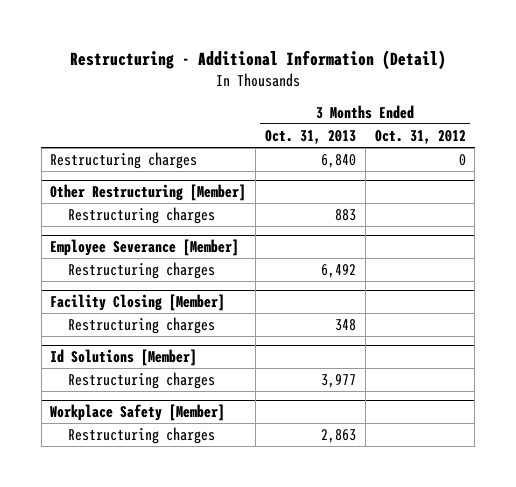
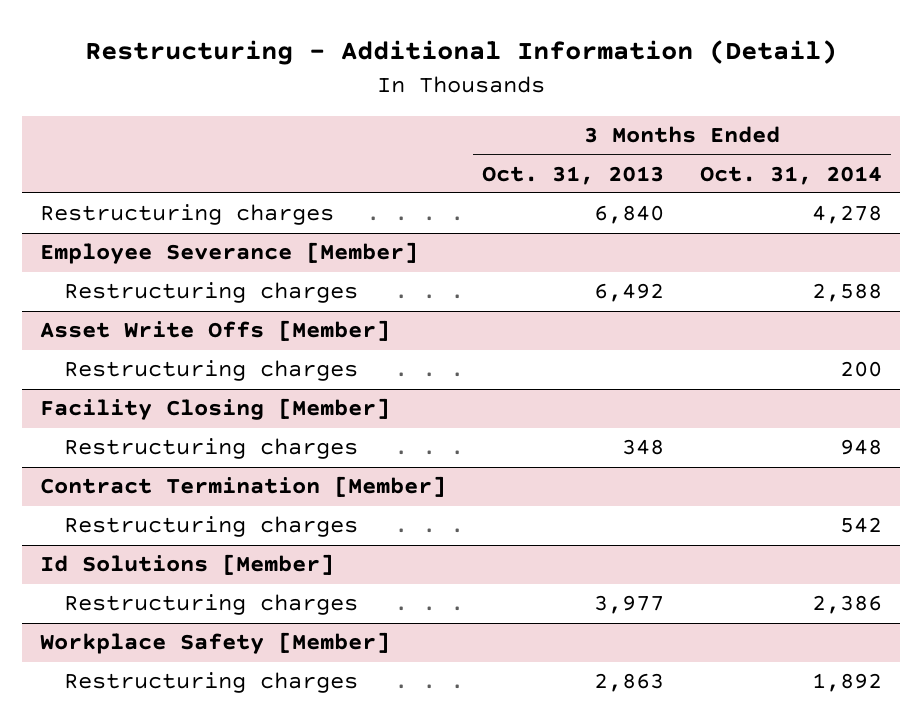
- | 3 Months Ended Oct. 31, 2013 | 3 Months Ended Oct. 31, 2012
+ | 3 Months Ended Oct. 31, 2013 | 3 Months Ended Oct. 31, 2014
- Other Restructuring [Member]
- Restructuring charges | 883 |
+ Asset Write Offs [Member]
+ Restructuring charges | | 200
+ Contract Termination [Member]
+ Restructuring charges | | 542

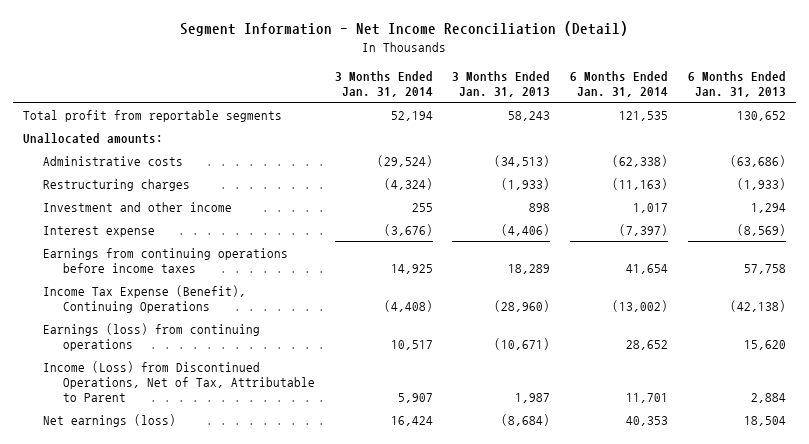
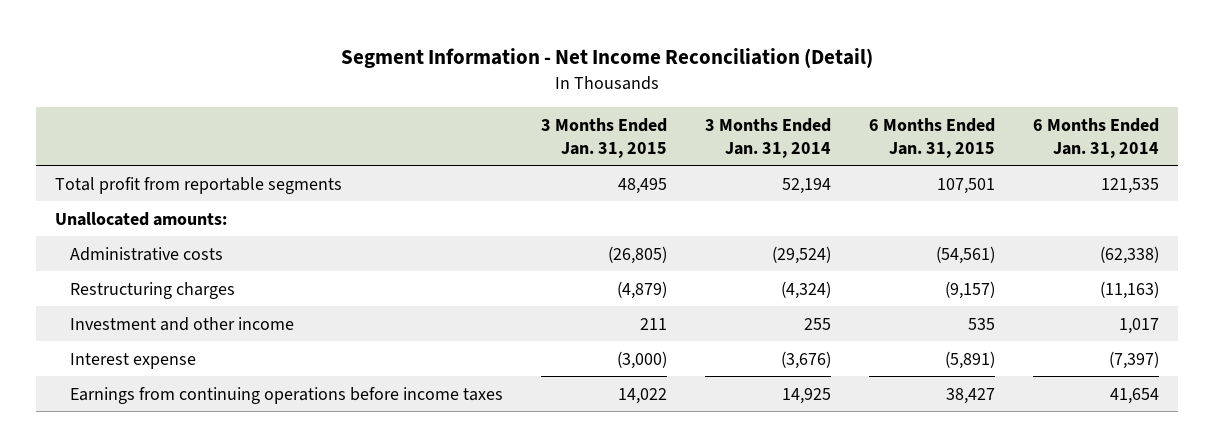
- | 3 Months Ended Jan. 31, 2014 | 3 Months Ended Jan. 31, 2013 | 6 Months Ended Jan. 31, 2014 | 6 Months Ended Jan. 31, 2013
+ | 3 Months Ended Jan. 31, 2015 | 3 Months Ended Jan. 31, 2014 | 6 Months Ended Jan. 31, 2015 | 6 Months Ended Jan. 31, 2014
- Income Tax Expense (Benefit), Continuing Operations | (4,408) | (28,960) | (13,002) | (42,138)
- Earnings (loss) from continuing operations | 10,517 | (10,671) | 28,652 | 15,620
- Income (Loss) from Discontinued Operations, Net of Tax, Attributable to Parent | 5,907 | 1,987 | 11,701 | 2,884
- Net earnings (loss) | 16,424 | (8,684) | 40,353 | 18,504

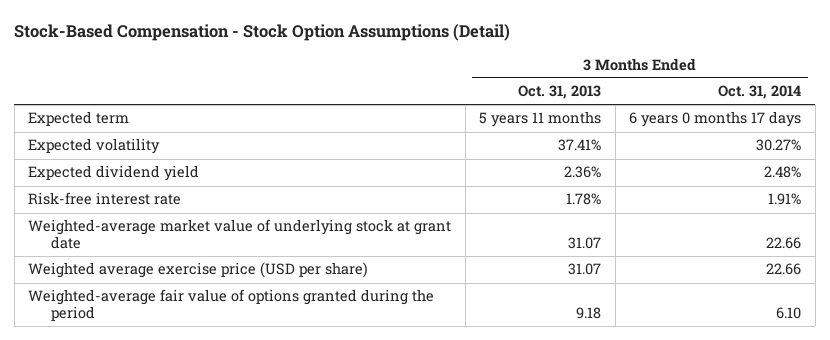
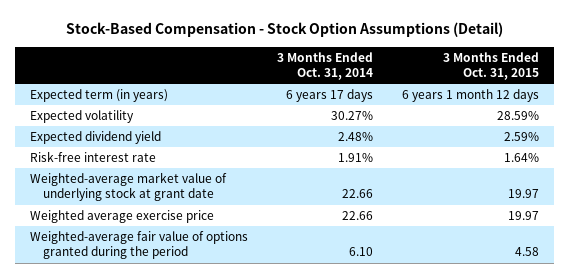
- | 3 Months Ended Oct. 31, 2013 | 3 Months Ended Oct. 31, 2014
+ | 3 Months Ended Oct. 31, 2014 | 3 Months Ended Oct. 31, 2015
- Expected term | 5 years 11 months | 6 years 0 months 17 days
+ Expected term (in years) | 6 years 17 days | 6 years 1 month 12 days
- Weighted average exercise price (USD per share) | 31.07 | 22.66
+ Weighted average exercise price | 22.66 | 19.97

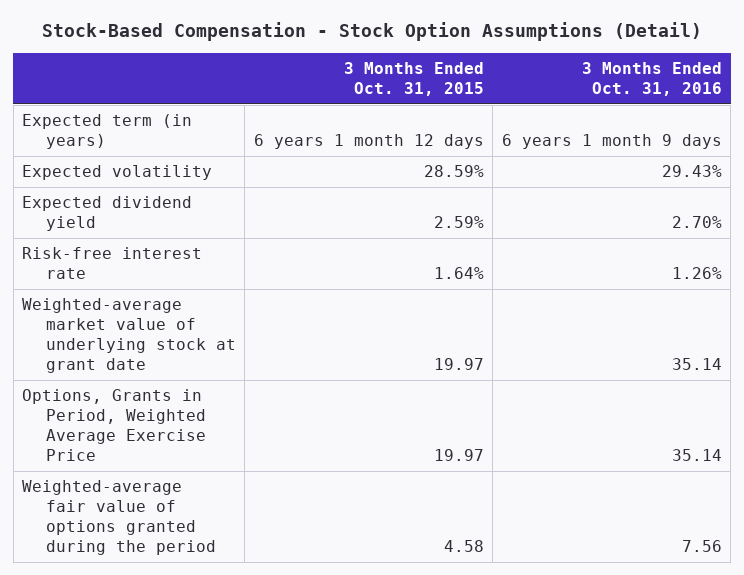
- | 3 Months Ended Oct. 31, 2014 | 3 Months Ended Oct. 31, 2015
+ | 3 Months Ended Oct. 31, 2015 | 3 Months Ended Oct. 31, 2016
- Weighted average exercise price | 22.66 | 19.97
+ Options, Grants in Period, Weighted Average Exercise Price | 19.97 | 35.14

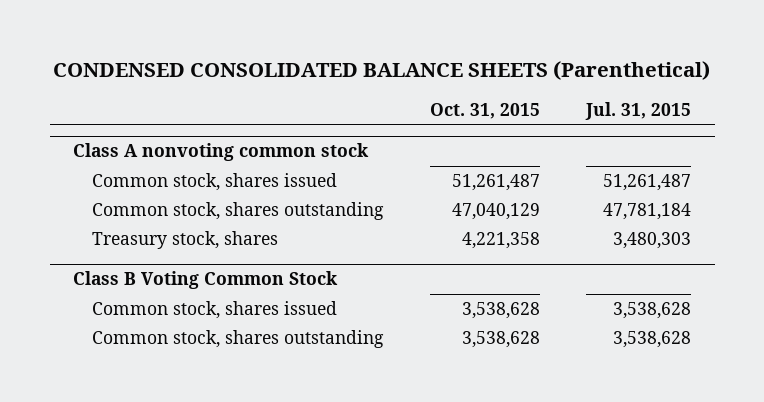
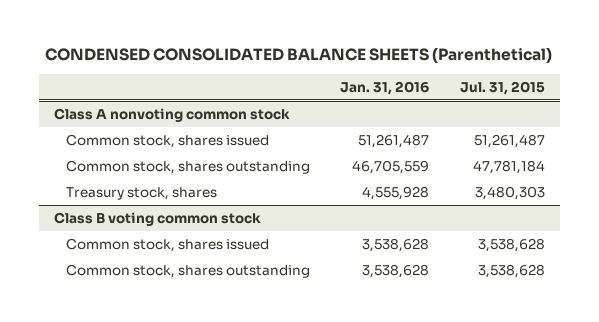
- | Oct. 31, 2015 | Jul. 31, 2015
+ | Jan. 31, 2016 | Jul. 31, 2015
- Class B Voting Common Stock
+ Class B voting common stock

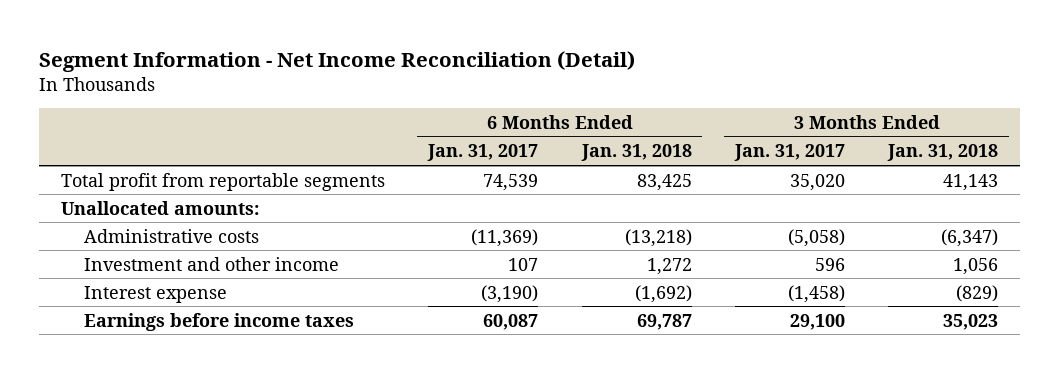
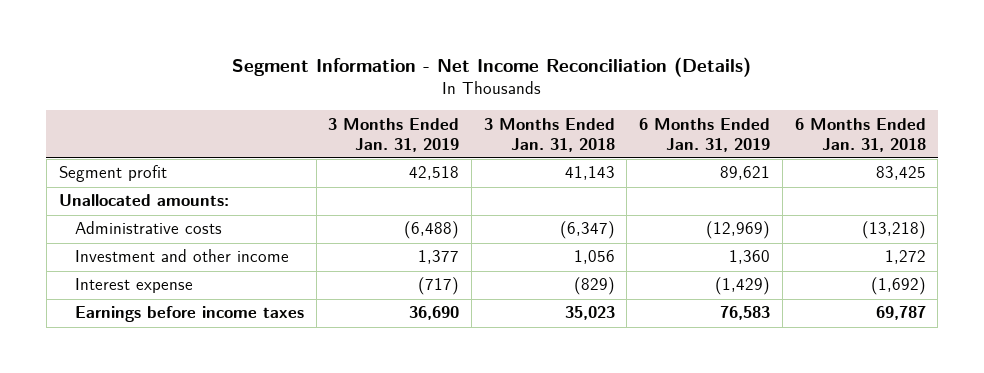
- Segment Information - Net Income Reconciliation (Detail)
+ Segment Information - Net Income Reconciliation (Details)
- | 6 Months Ended Jan. 31, 2017 | 6 Months Ended Jan. 31, 2018 | 3 Months Ended Jan. 31, 2017 | 3 Months Ended Jan. 31, 2018
+ | 3 Months Ended Jan. 31, 2019 | 3 Months Ended Jan. 31, 2018 | 6 Months Ended Jan. 31, 2019 | 6 Months Ended Jan. 31, 2018
- Total profit from reportable segments | 74,539 | 83,425 | 35,020 | 41,143
+ Segment profit | 42,518 | 41,143 | 89,621 | 83,425

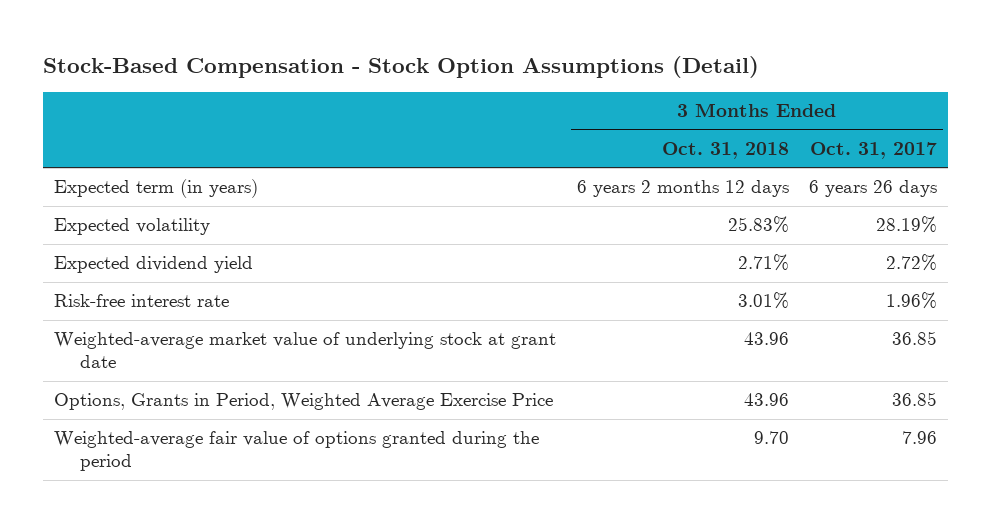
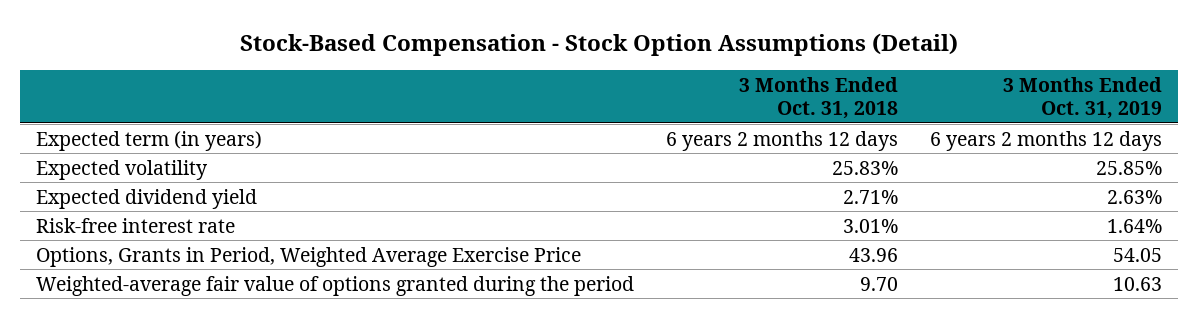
- | 3 Months Ended Oct. 31, 2018 | 3 Months Ended Oct. 31, 2017
+ | 3 Months Ended Oct. 31, 2018 | 3 Months Ended Oct. 31, 2019
- Weighted-average market value of underlying stock at grant date | 43.96 | 36.85

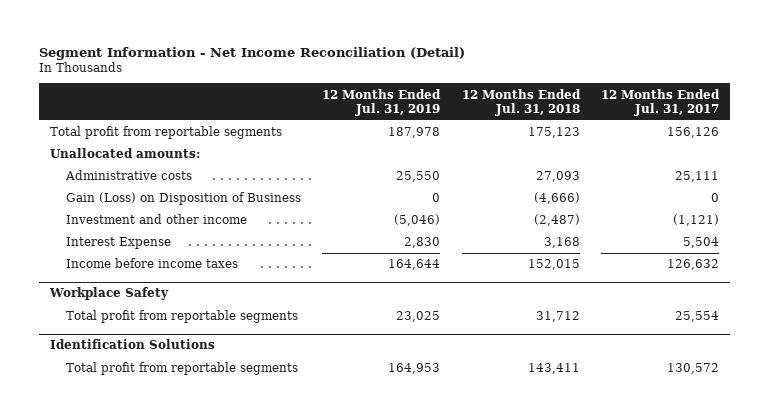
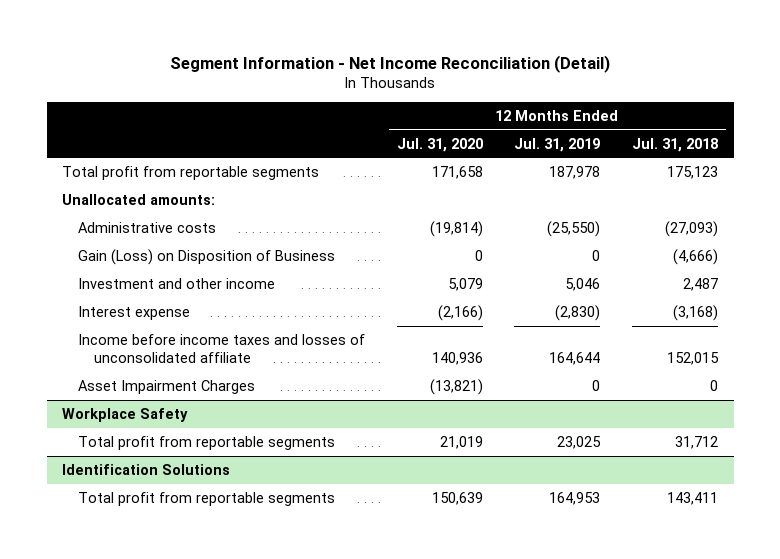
- | 12 Months Ended Jul. 31, 2019 | 12 Months Ended Jul. 31, 2018 | 12 Months Ended Jul. 31, 2017
+ | 12 Months Ended Jul. 31, 2020 | 12 Months Ended Jul. 31, 2019 | 12 Months Ended Jul. 31, 2018
- Administrative costs | 25,550 | 27,093 | 25,111
+ Administrative costs | (19,814) | (25,550) | (27,093)
- Investment and other income | (5,046) | (2,487) | (1,121)
- Interest Expense | 2,830 | 3,168 | 5,504
- Income before income taxes | 164,644 | 152,015 | 126,632
+ Investment and other income | 5,079 | 5,046 | 2,487
+ Interest expense | (2,166) | (2,830) | (3,168)
+ Income before income taxes and losses of unconsolidated affiliate | 140,936 | 164,644 | 152,015
+ Asset Impairment Charges | (13,821) | 0 | 0

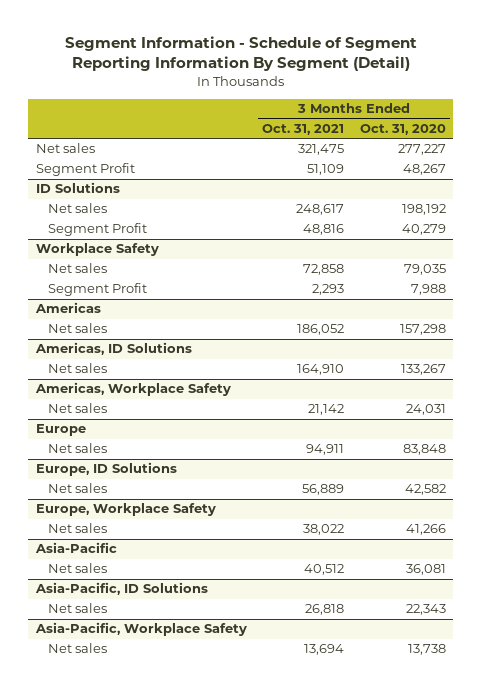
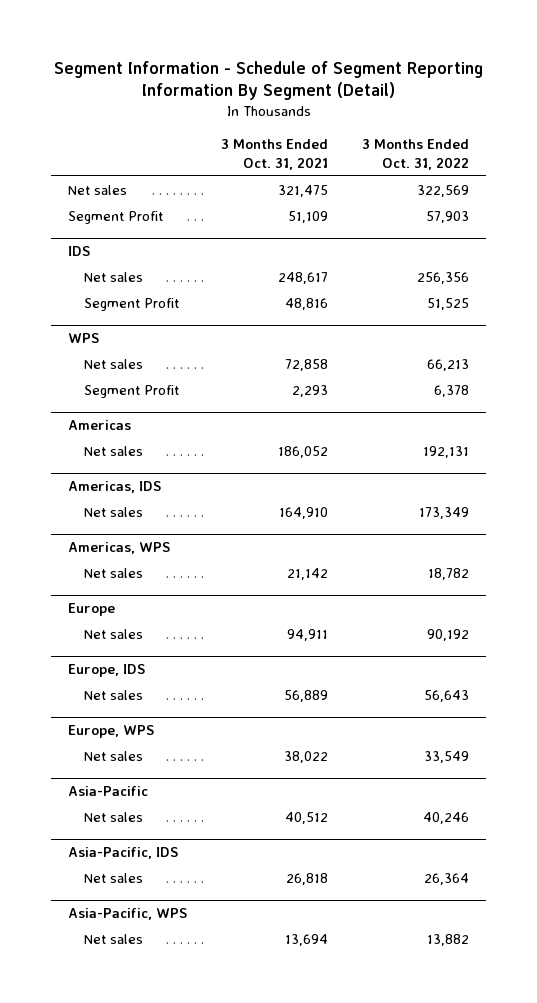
- | 3 Months Ended Oct. 31, 2021 | 3 Months Ended Oct. 31, 2020
+ | 3 Months Ended Oct. 31, 2021 | 3 Months Ended Oct. 31, 2022
- ID Solutions
+ IDS
- Workplace Safety
+ WPS
- Americas, ID Solutions
+ Americas, IDS
- Americas, Workplace Safety
+ Americas, WPS
- Europe, ID Solutions
+ Europe, IDS
- Europe, Workplace Safety
+ Europe, WPS
- Asia-Pacific, ID Solutions
+ Asia-Pacific, IDS
- Asia-Pacific, Workplace Safety
+ Asia-Pacific, WPS

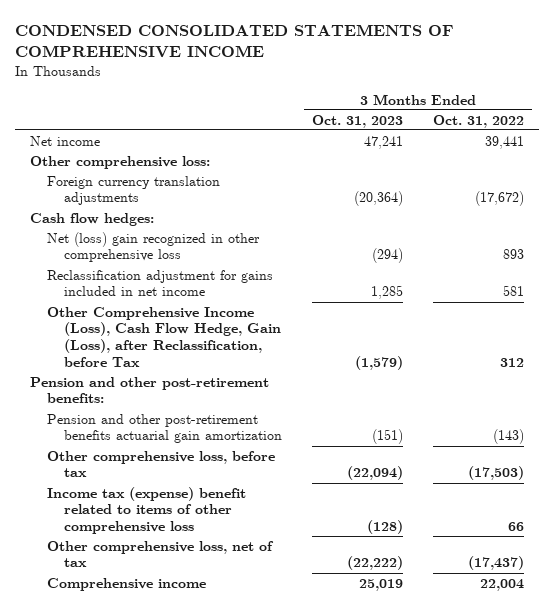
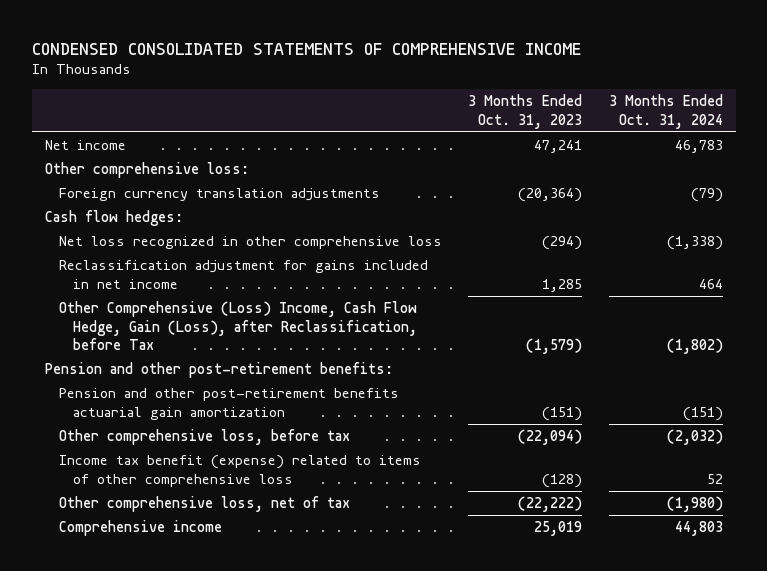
- | 3 Months Ended Oct. 31, 2023 | 3 Months Ended Oct. 31, 2022
+ | 3 Months Ended Oct. 31, 2023 | 3 Months Ended Oct. 31, 2024
- Net (loss) gain recognized in other comprehensive loss | (294) | 893
+ Net loss recognized in other comprehensive loss | (294) | (1,338)
- Other Comprehensive Income (Loss), Cash Flow Hedge, Gain (Loss), after Reclassification, before Tax | (1,579) | 312
+ Other Comprehensive (Loss) Income, Cash Flow Hedge, Gain (Loss), after Reclassification, before Tax | (1,579) | (1,802)
- Income tax (expense) benefit related to items of other comprehensive loss | (128) | 66
+ Income tax benefit (expense) related to items of other comprehensive loss | (128) | 52

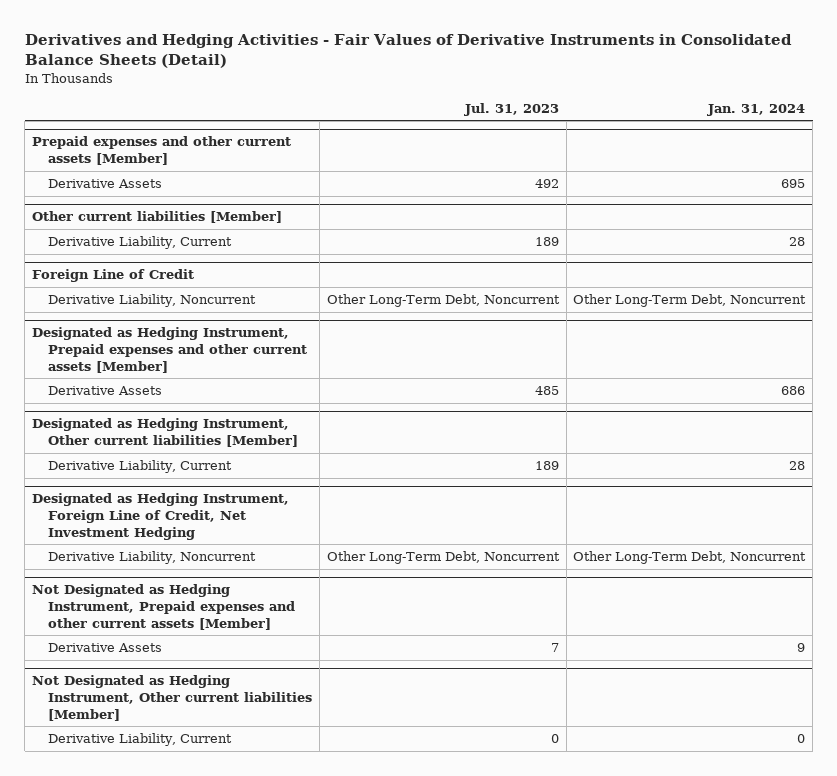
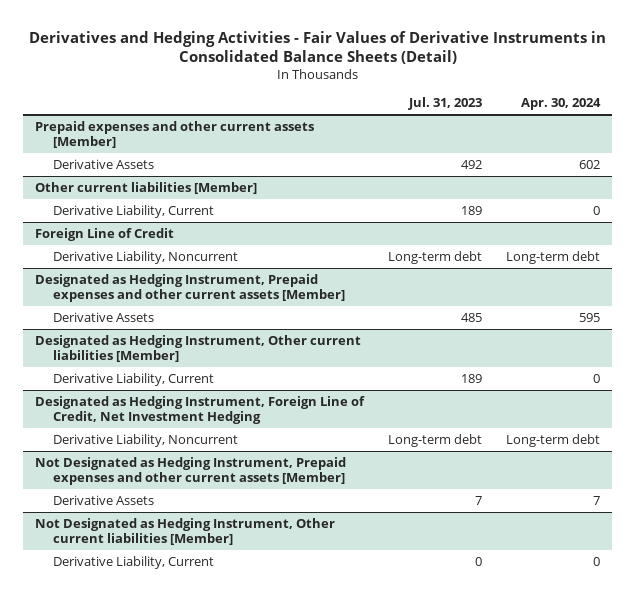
- | Jul. 31, 2023 | Jan. 31, 2024
+ | Jul. 31, 2023 | Apr. 30, 2024
@ Foreign Line of Credit
- Derivative Liability, Noncurrent | Other Long-Term Debt, Noncurrent | Other Long-Term Debt, Noncurrent
+ Derivative Liability, Noncurrent | Long-term debt | Long-term debt
@ Designated as Hedging Instrument, Foreign Line of Credit, Net Investment Hedging
- Derivative Liability, Noncurrent | Other Long-Term Debt, Noncurrent | Other Long-Term Debt, Noncurrent
+ Derivative Liability, Noncurrent | Long-term debt | Long-term debt

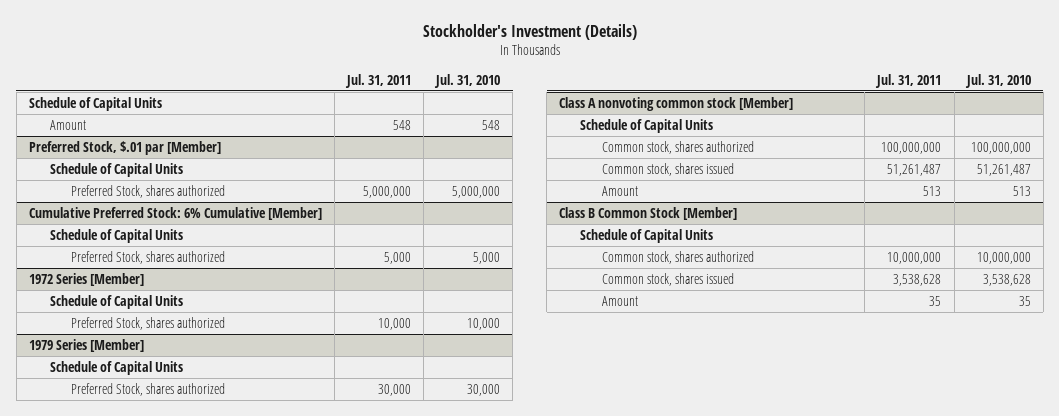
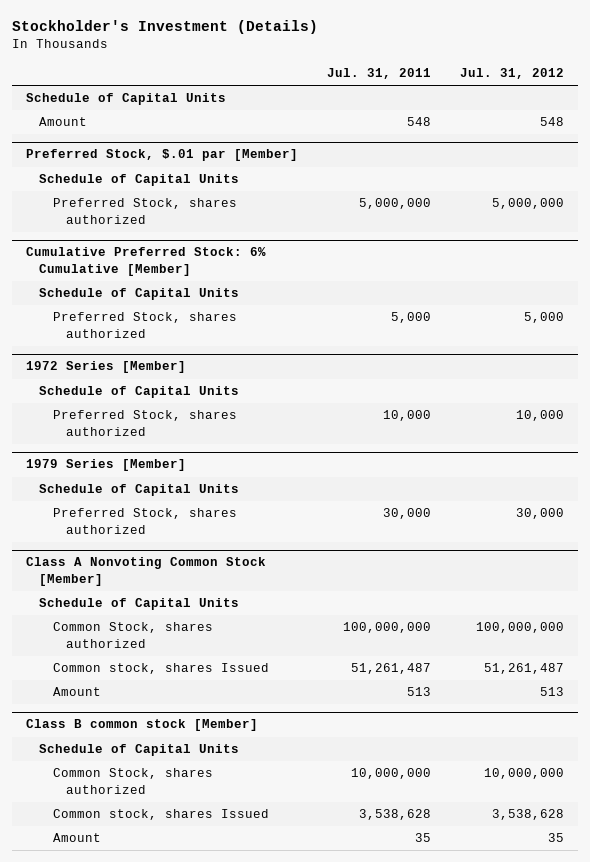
- | Jul. 31, 2011 | Jul. 31, 2010
+ | Jul. 31, 2011 | Jul. 31, 2012
- Class A nonvoting common stock [Member]
+ Class A Nonvoting Common Stock [Member]
- Common stock, shares authorized | 100,000,000 | 100,000,000
- Common stock, shares issued | 51,261,487 | 51,261,487
+ Common Stock, shares authorized | 100,000,000 | 100,000,000
+ Common stock, shares Issued | 51,261,487 | 51,261,487
- Class B Common Stock [Member]
+ Class B common stock [Member]
- Common stock, shares authorized | 10,000,000 | 10,000,000
- Common stock, shares issued | 3,538,628 | 3,538,628
+ Common Stock, shares authorized | 10,000,000 | 10,000,000
+ Common stock, shares Issued | 3,538,628 | 3,538,628

